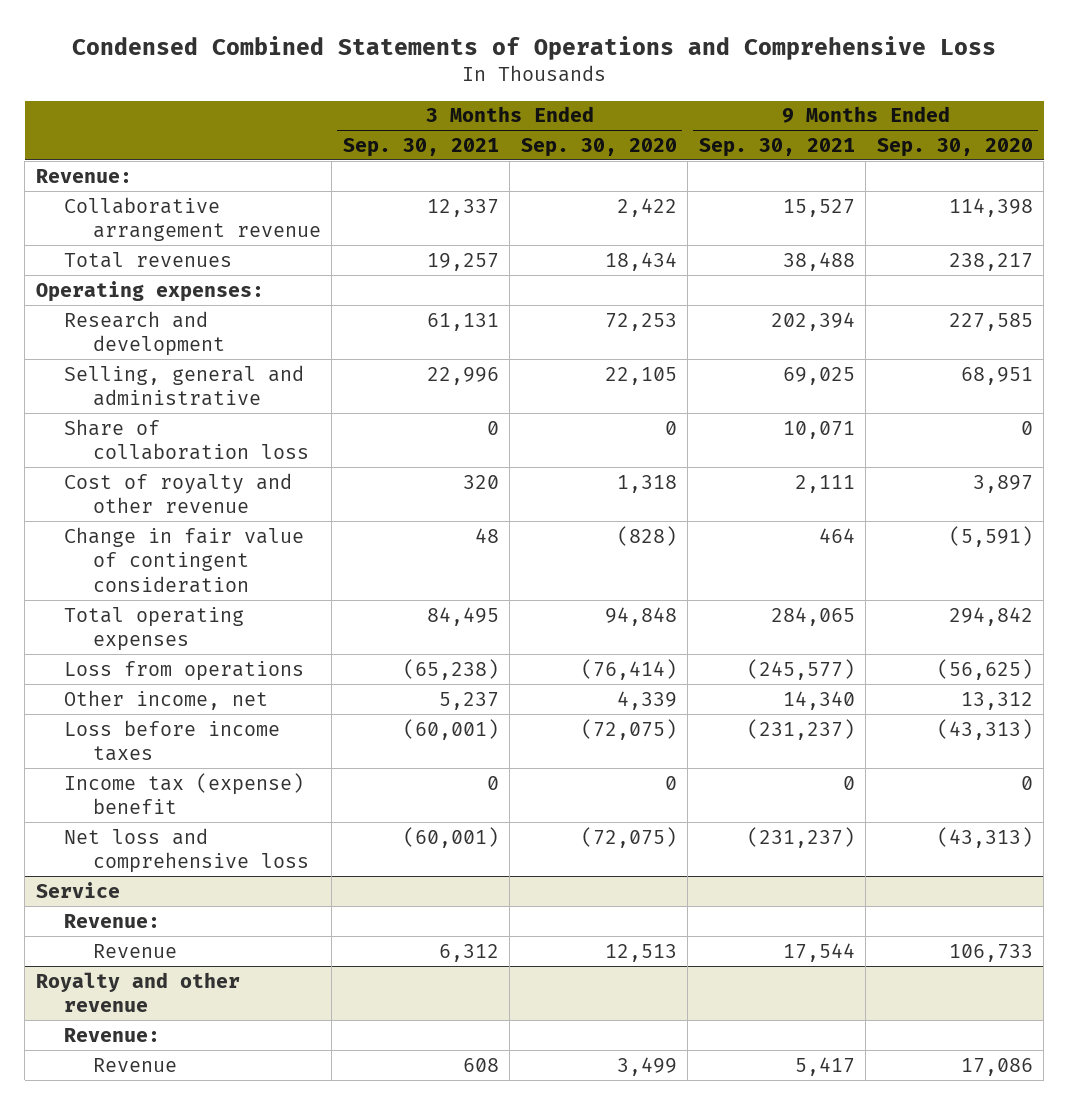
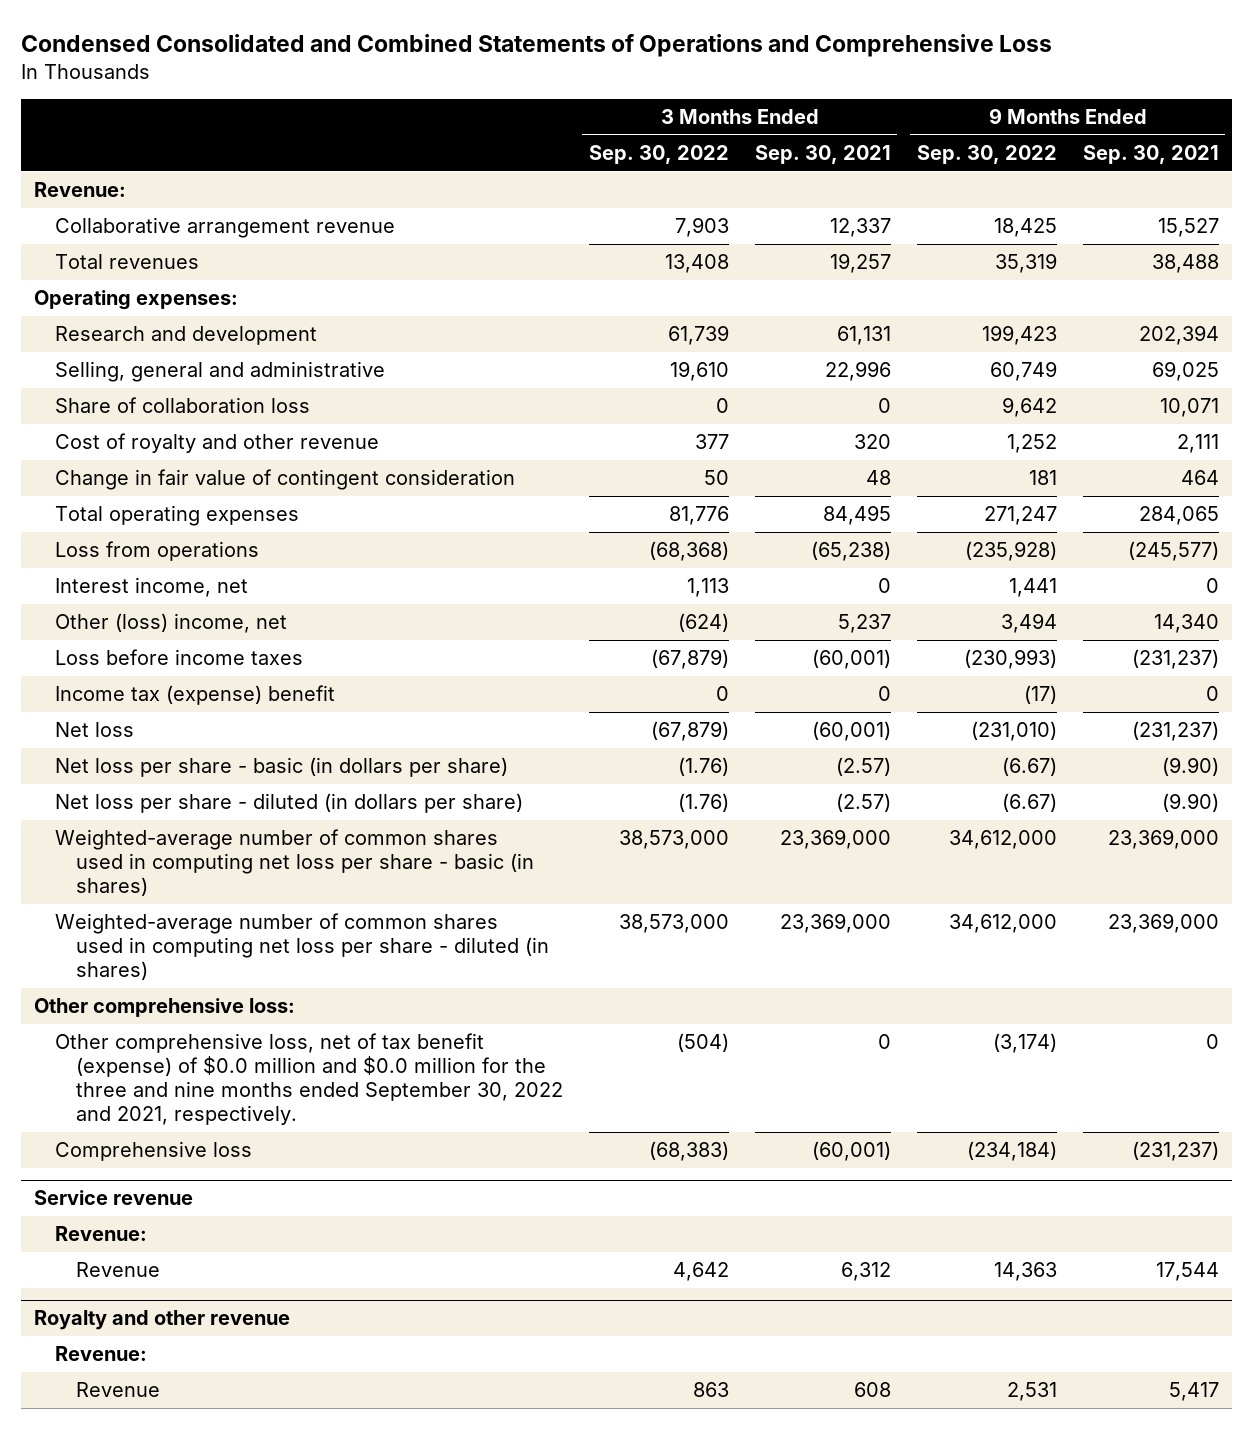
- Condensed Combined Statements of Operations and Comprehensive Loss
+ Condensed Consolidated and Combined Statements of Operations and Comprehensive Loss
- | 3 Months Ended Sep. 30, 2021 | 3 Months Ended Sep. 30, 2020 | 9 Months Ended Sep. 30, 2021 | 9 Months Ended Sep. 30, 2020
+ | 3 Months Ended Sep. 30, 2022 | 3 Months Ended Sep. 30, 2021 | 9 Months Ended Sep. 30, 2022 | 9 Months Ended Sep. 30, 2021
- Other income, net | 5,237 | 4,339 | 14,340 | 13,312
+ Interest income, net | 1,113 | 0 | 1,441 | 0
+ Other (loss) income, net | (624) | 5,237 | 3,494 | 14,340
- Net loss and comprehensive loss | (60,001) | (72,075) | (231,237) | (43,313)
- Service
+ Net loss | (67,879) | (60,001) | (231,010) | (231,237)
+ Net loss per share - basic (in dollars per share) | (1.76) | (2.57) | (6.67) | (9.90)
+ Net loss per share - diluted (in dollars per share) | (1.76) | (2.57) | (6.67) | (9.90)
+ Weighted-average number of common shares used in computing net loss per share - basic (in shares) | 38,573,000 | 23,369,000 | 34,612,000 | 23,369,000
+ Weighted-average number of common shares used in computing net loss per share - diluted (in shares) | 38,573,000 | 23,369,000 | 34,612,000 | 23,369,000
+ Other comprehensive loss:
+ Other comprehensive loss, net of tax benefit (expense) of $0.0 million and $0.0 million for the three and nine months ended September 30, 2022 and 2021, respectively. | (504) | 0 | (3,174) | 0
+ Comprehensive loss | (68,383) | (60,001) | (234,184) | (231,237)
+ Service revenue

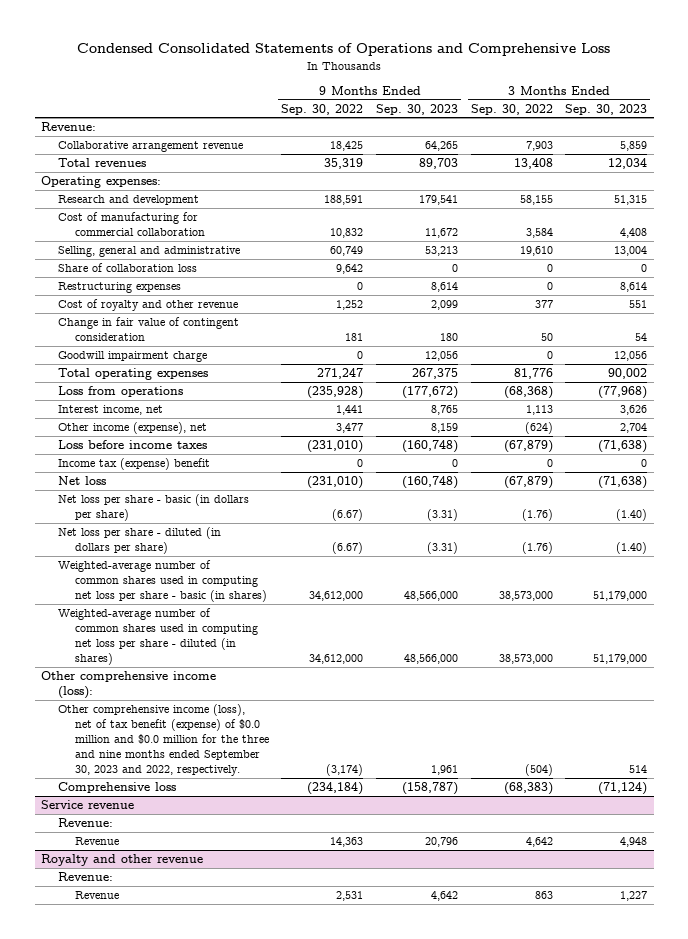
- Condensed Consolidated and Combined Statements of Operations and Comprehensive Loss
+ Condensed Consolidated Statements of Operations and Comprehensive Loss
- | 3 Months Ended Sep. 30, 2022 | 3 Months Ended Sep. 30, 2021 | 9 Months Ended Sep. 30, 2022 | 9 Months Ended Sep. 30, 2021
+ | 9 Months Ended Sep. 30, 2022 | 9 Months Ended Sep. 30, 2023 | 3 Months Ended Sep. 30, 2022 | 3 Months Ended Sep. 30, 2023
- Research and development | 61,739 | 61,131 | 199,423 | 202,394
+ Research and development | 188,591 | 179,541 | 58,155 | 51,315
+ Cost of manufacturing for commercial collaboration | 10,832 | 11,672 | 3,584 | 4,408
+ Restructuring expenses | 0 | 8,614 | 0 | 8,614
+ Goodwill impairment charge | 0 | 12,056 | 0 | 12,056
- Other (loss) income, net | (624) | 5,237 | 3,494 | 14,340
- Loss before income taxes | (67,879) | (60,001) | (230,993) | (231,237)
- Income tax (expense) benefit | 0 | 0 | (17) | 0
+ Other income (expense), net | 3,477 | 8,159 | (624) | 2,704
+ Loss before income taxes | (231,010) | (160,748) | (67,879) | (71,638)
+ Income tax (expense) benefit | 0 | 0 | 0 | 0
- Other comprehensive loss:
- Other comprehensive loss, net of tax benefit (expense) of $0.0 million and $0.0 million for the three and nine months ended September 30, 2022 and 2021, respectively. | (504) | 0 | (3,174) | 0
+ Other comprehensive income (loss):
+ Other comprehensive income (loss), net of tax benefit (expense) of $0.0 million and $0.0 million for the three and nine months ended September 30, 2023 and 2022, respectively. | (3,174) | 1,961 | (504) | 514

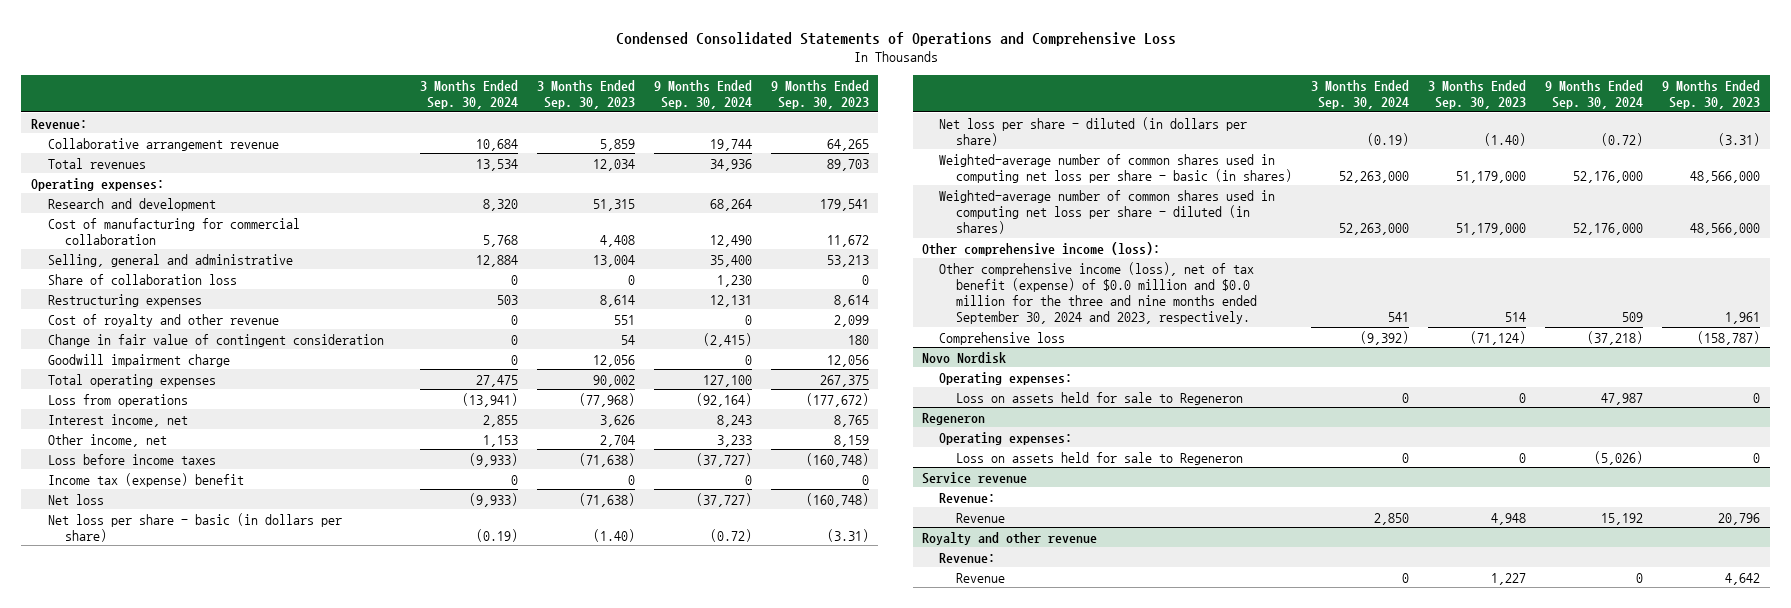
- | 9 Months Ended Sep. 30, 2022 | 9 Months Ended Sep. 30, 2023 | 3 Months Ended Sep. 30, 2022 | 3 Months Ended Sep. 30, 2023
+ | 3 Months Ended Sep. 30, 2024 | 3 Months Ended Sep. 30, 2023 | 9 Months Ended Sep. 30, 2024 | 9 Months Ended Sep. 30, 2023
- Other income (expense), net | 3,477 | 8,159 | (624) | 2,704
+ Other income, net | 1,153 | 2,704 | 3,233 | 8,159
- Other comprehensive income (loss), net of tax benefit (expense) of $0.0 million and $0.0 million for the three and nine months ended September 30, 2023 and 2022, respectively. | (3,174) | 1,961 | (504) | 514
+ Other comprehensive income (loss), net of tax benefit (expense) of $0.0 million and $0.0 million for the three and nine months ended September 30, 2024 and 2023, respectively. | 541 | 514 | 509 | 1,961
+ Novo Nordisk
+ Operating expenses:
+ Loss on assets held for sale to Regeneron | 0 | 0 | 47,987 | 0
+ Regeneron
+ Operating expenses:
+ Loss on assets held for sale to Regeneron | 0 | 0 | (5,026) | 0

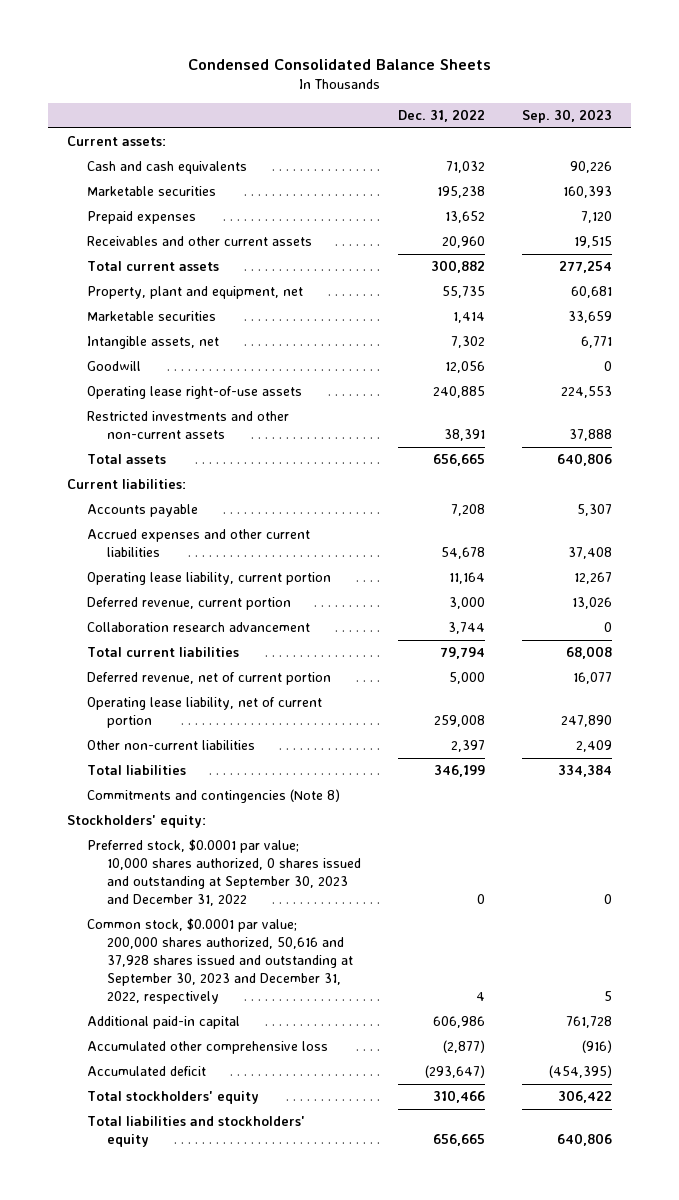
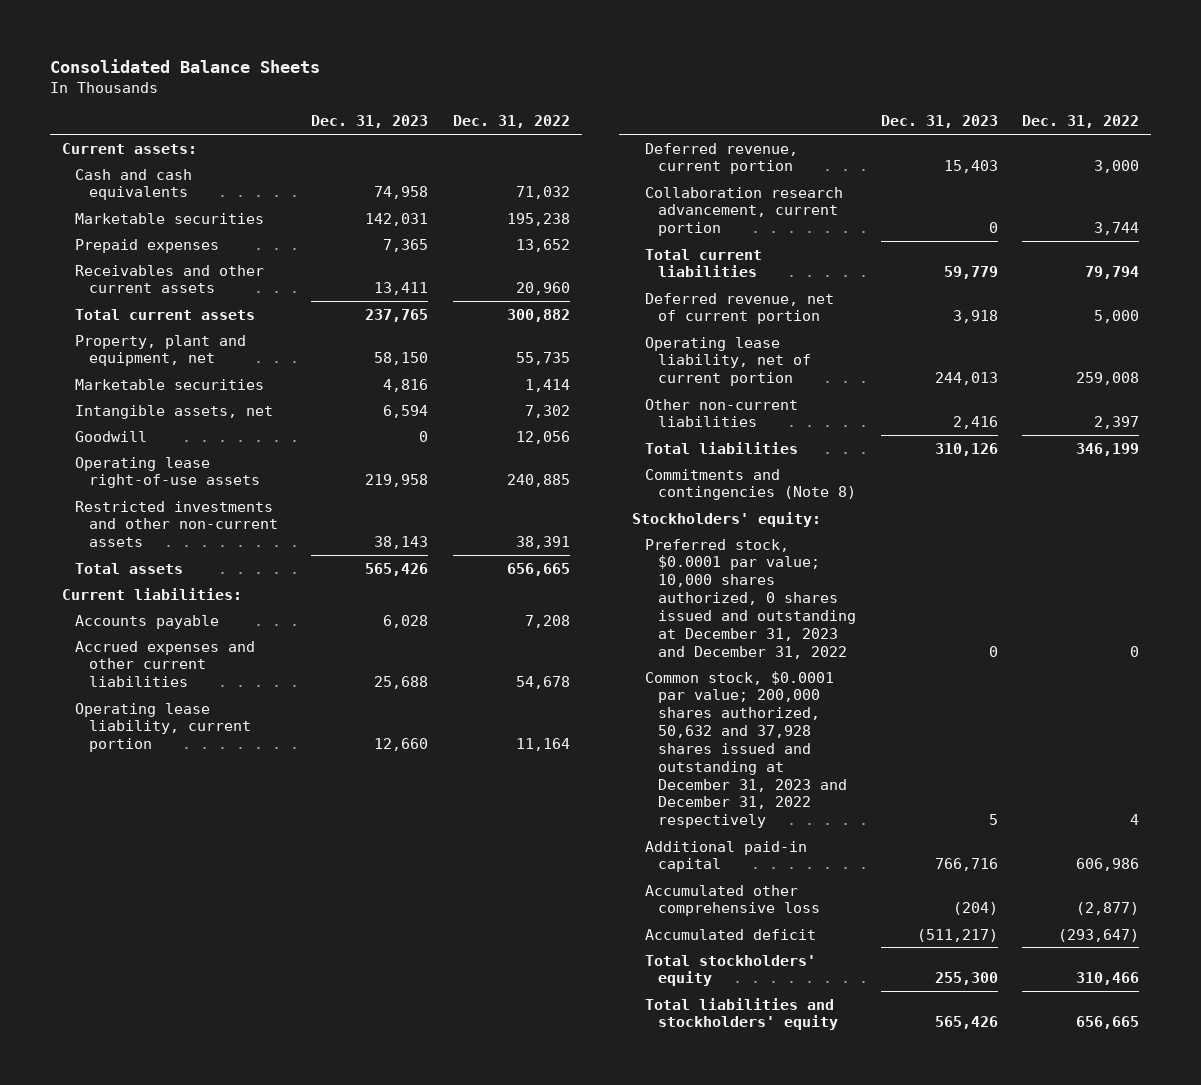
- Condensed Consolidated Balance Sheets
+ Consolidated Balance Sheets
- | Dec. 31, 2022 | Sep. 30, 2023
+ | Dec. 31, 2023 | Dec. 31, 2022
- Collaboration research advancement | 3,744 | 0
+ Collaboration research advancement, current portion | 0 | 3,744
- Preferred stock, $0.0001 par value; 10,000 shares authorized, 0 shares issued and outstanding at September 30, 2023 and December 31, 2022 | 0 | 0
- Common stock, $0.0001 par value; 200,000 shares authorized, 50,616 and 37,928 shares issued and outstanding at September 30, 2023 and December 31, 2022, respectively | 4 | 5
+ Preferred stock, $0.0001 par value; 10,000 shares authorized, 0 shares issued and outstanding at December 31, 2023 and December 31, 2022 | 0 | 0
+ Common stock, $0.0001 par value; 200,000 shares authorized, 50,632 and 37,928 shares issued and outstanding at December 31, 2023 and December 31, 2022 respectively | 5 | 4

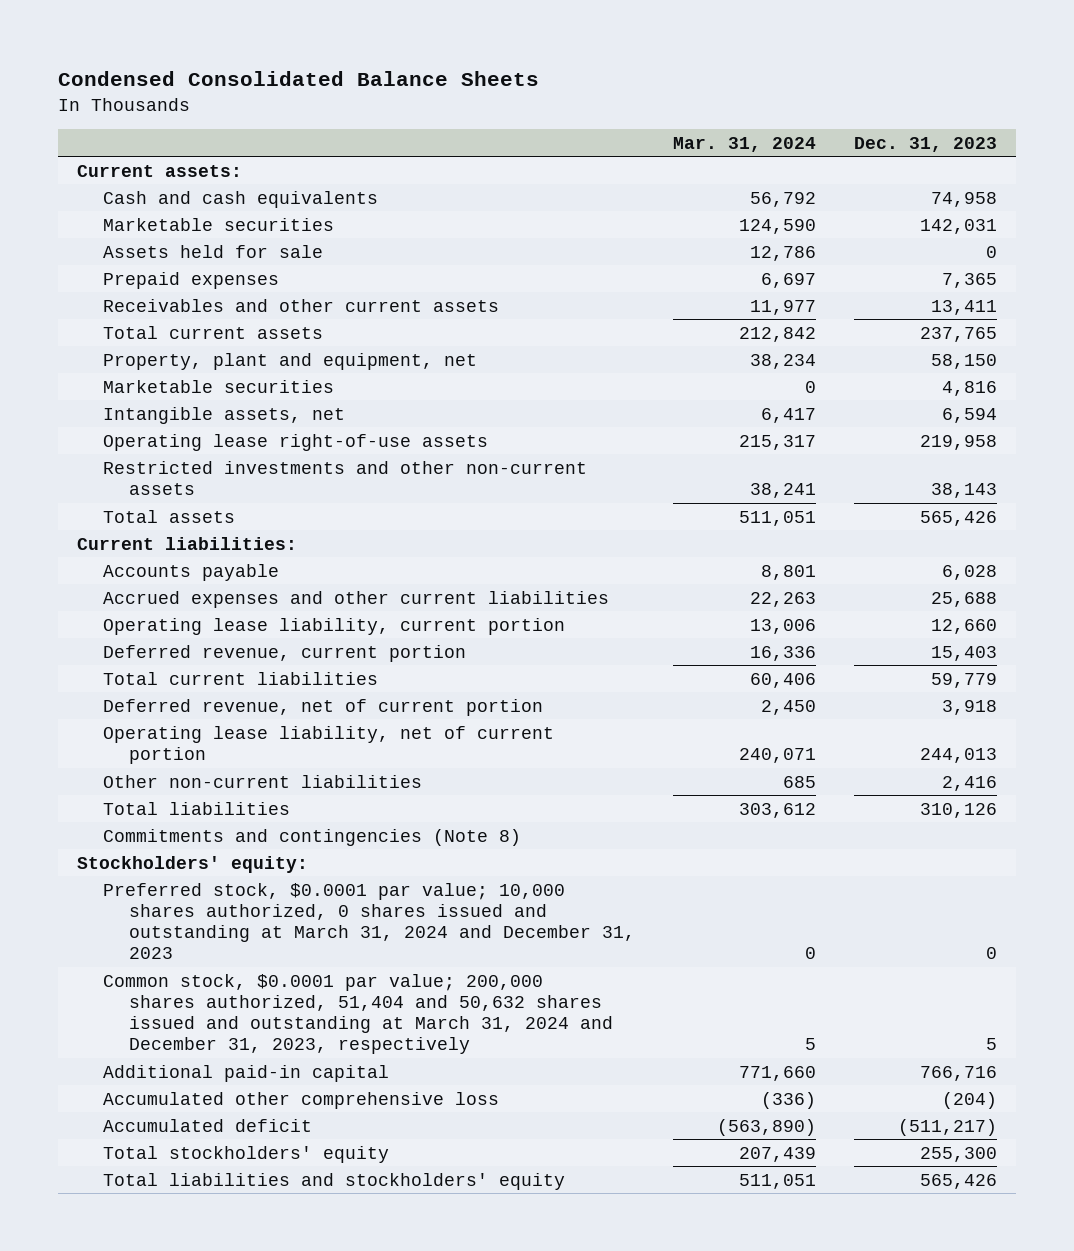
- Consolidated Balance Sheets
+ Condensed Consolidated Balance Sheets
- | Dec. 31, 2023 | Dec. 31, 2022
+ | Mar. 31, 2024 | Dec. 31, 2023
+ Assets held for sale | 12,786 | 0
- Goodwill | 0 | 12,056
- Collaboration research advancement, current portion | 0 | 3,744
- Preferred stock, $0.0001 par value; 10,000 shares authorized, 0 shares issued and outstanding at December 31, 2023 and December 31, 2022 | 0 | 0
- Common stock, $0.0001 par value; 200,000 shares authorized, 50,632 and 37,928 shares issued and outstanding at December 31, 2023 and December 31, 2022 respectively | 5 | 4
+ Preferred stock, $0.0001 par value; 10,000 shares authorized, 0 shares issued and outstanding at March 31, 2024 and December 31, 2023 | 0 | 0
+ Common stock, $0.0001 par value; 200,000 shares authorized, 51,404 and 50,632 shares issued and outstanding at March 31, 2024 and December 31, 2023, respectively | 5 | 5

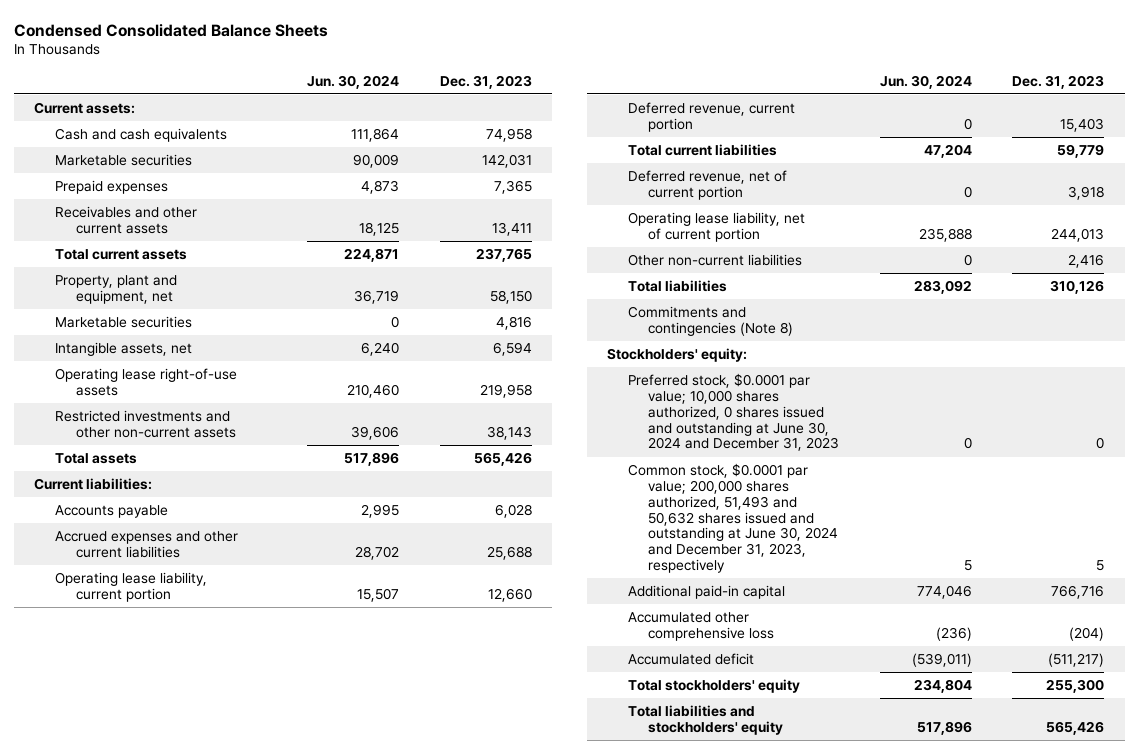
- | Mar. 31, 2024 | Dec. 31, 2023
+ | Jun. 30, 2024 | Dec. 31, 2023
- Assets held for sale | 12,786 | 0
- Preferred stock, $0.0001 par value; 10,000 shares authorized, 0 shares issued and outstanding at March 31, 2024 and December 31, 2023 | 0 | 0
- Common stock, $0.0001 par value; 200,000 shares authorized, 51,404 and 50,632 shares issued and outstanding at March 31, 2024 and December 31, 2023, respectively | 5 | 5
+ Preferred stock, $0.0001 par value; 10,000 shares authorized, 0 shares issued and outstanding at June 30, 2024 and December 31, 2023 | 0 | 0
+ Common stock, $0.0001 par value; 200,000 shares authorized, 51,493 and 50,632 shares issued and outstanding at June 30, 2024 and December 31, 2023, respectively | 5 | 5

